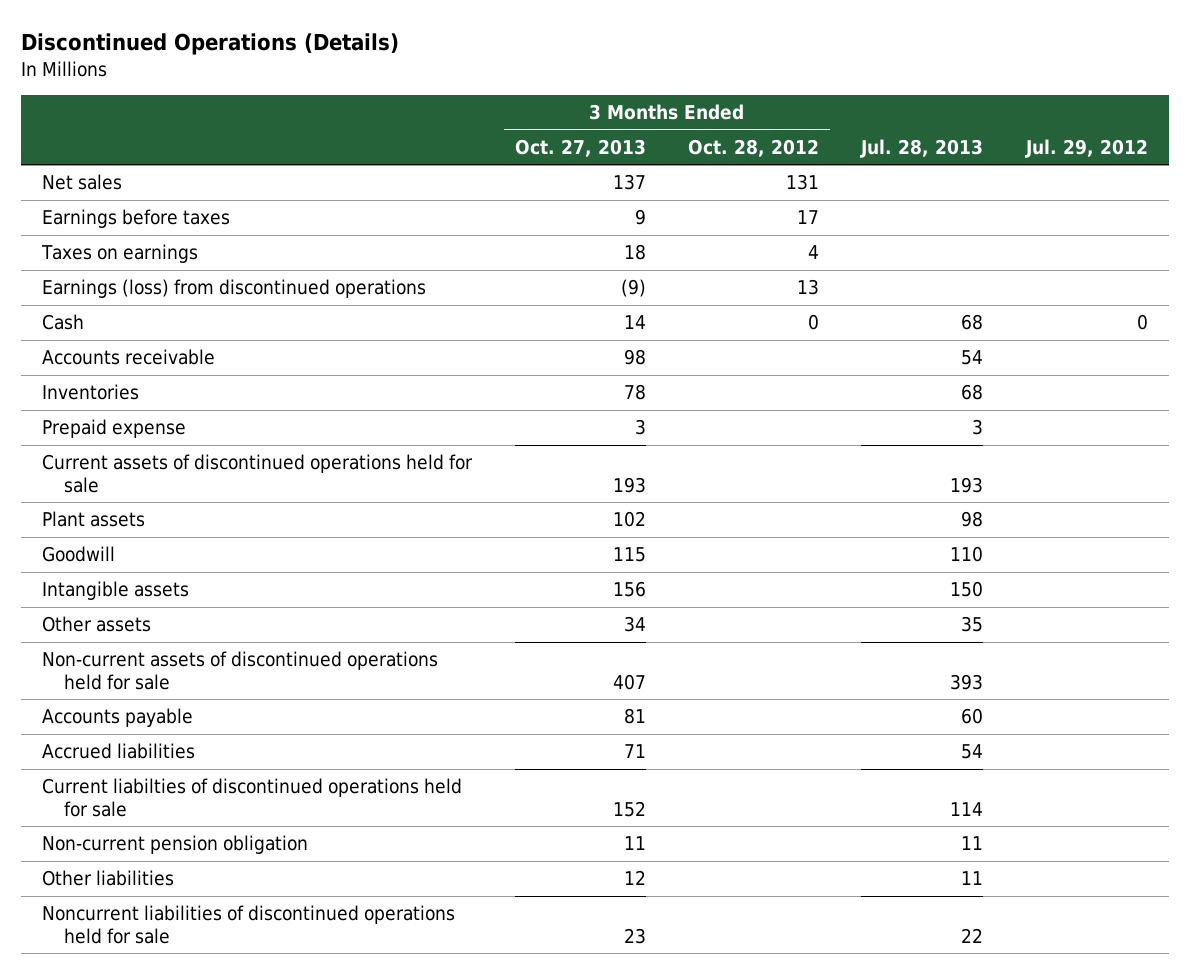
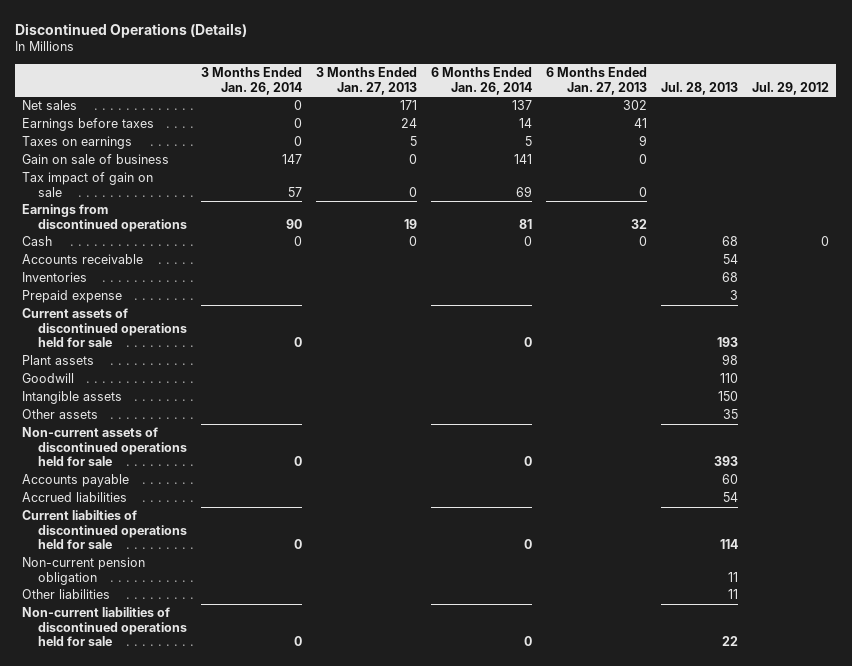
- | 3 Months Ended Oct. 27, 2013 | 3 Months Ended Oct. 28, 2012 | Jul. 28, 2013 | Jul. 29, 2012
+ | 3 Months Ended Jan. 26, 2014 | 3 Months Ended Jan. 27, 2013 | 6 Months Ended Jan. 26, 2014 | 6 Months Ended Jan. 27, 2013 | Jul. 28, 2013 | Jul. 29, 2012
- Earnings (loss) from discontinued operations | (9) | 13 | |
+ Gain on sale of business | 147 | 0 | 141 | 0 | |
+ Tax impact of gain on sale | 57 | 0 | 69 | 0 | |
+ Earnings from discontinued operations | 90 | 19 | 81 | 32 | |
- Noncurrent liabilities of discontinued operations held for sale | 23 | | 22 |
+ Non-current liabilities of discontinued operations held for sale | 0 | | 0 | | 22 |

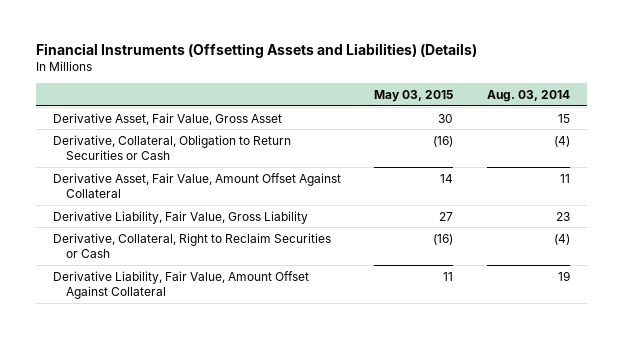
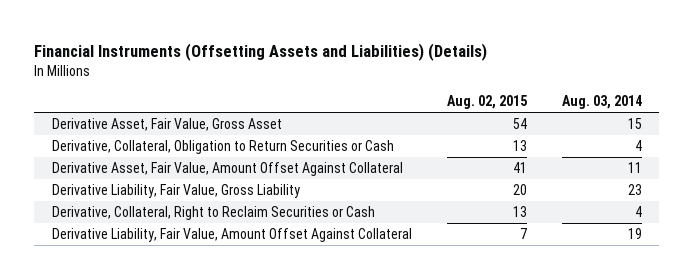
- | May 03, 2015 | Aug. 03, 2014
+ | Aug. 02, 2015 | Aug. 03, 2014
- Derivative, Collateral, Obligation to Return Securities or Cash | (16) | (4)
+ Derivative, Collateral, Obligation to Return Securities or Cash | 13 | 4
- Derivative, Collateral, Right to Reclaim Securities or Cash | (16) | (4)
+ Derivative, Collateral, Right to Reclaim Securities or Cash | 13 | 4

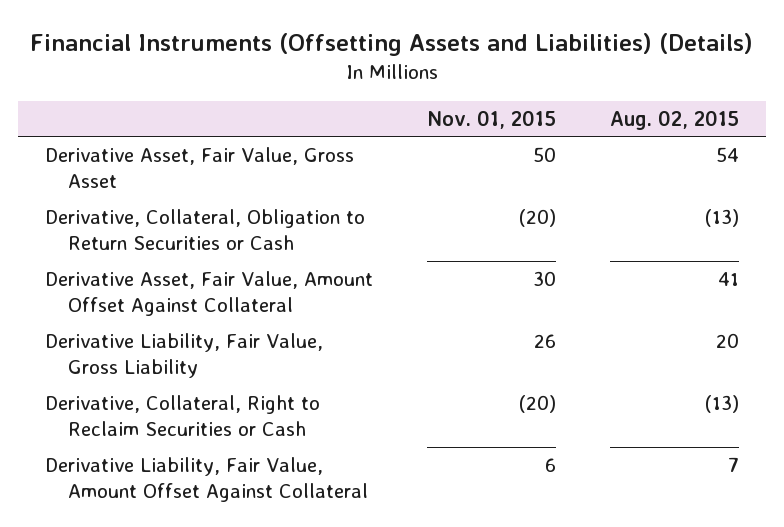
- | Aug. 02, 2015 | Aug. 03, 2014
+ | Nov. 01, 2015 | Aug. 02, 2015
- Derivative, Collateral, Obligation to Return Securities or Cash | 13 | 4
+ Derivative, Collateral, Obligation to Return Securities or Cash | (20) | (13)
- Derivative, Collateral, Right to Reclaim Securities or Cash | 13 | 4
+ Derivative, Collateral, Right to Reclaim Securities or Cash | (20) | (13)

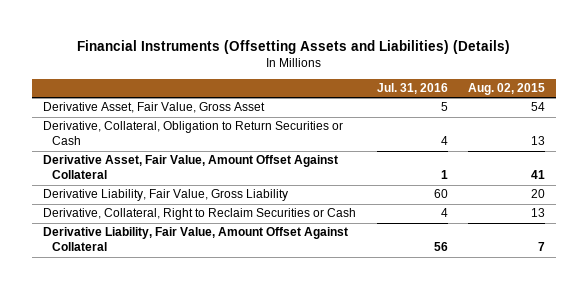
- | Nov. 01, 2015 | Aug. 02, 2015
+ | Jul. 31, 2016 | Aug. 02, 2015
- Derivative, Collateral, Obligation to Return Securities or Cash | (20) | (13)
+ Derivative, Collateral, Obligation to Return Securities or Cash | 4 | 13
- Derivative, Collateral, Right to Reclaim Securities or Cash | (20) | (13)
+ Derivative, Collateral, Right to Reclaim Securities or Cash | 4 | 13

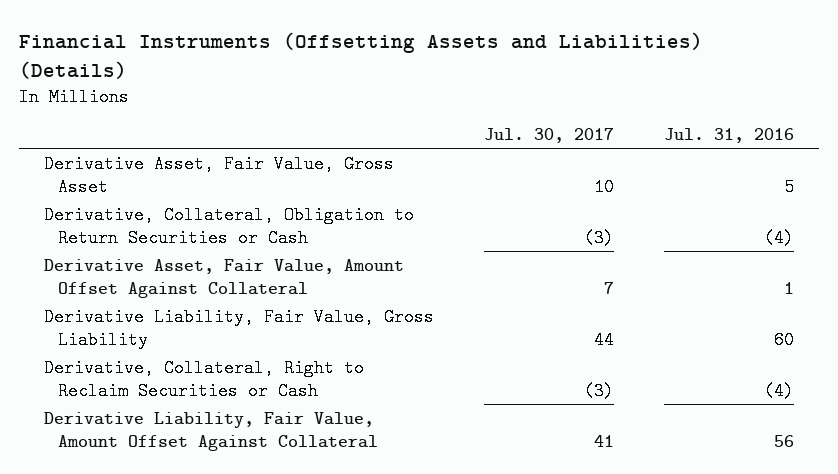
- | Jul. 31, 2016 | Aug. 02, 2015
+ | Jul. 30, 2017 | Jul. 31, 2016
- Derivative, Collateral, Obligation to Return Securities or Cash | 4 | 13
+ Derivative, Collateral, Obligation to Return Securities or Cash | (3) | (4)
- Derivative, Collateral, Right to Reclaim Securities or Cash | 4 | 13
+ Derivative, Collateral, Right to Reclaim Securities or Cash | (3) | (4)

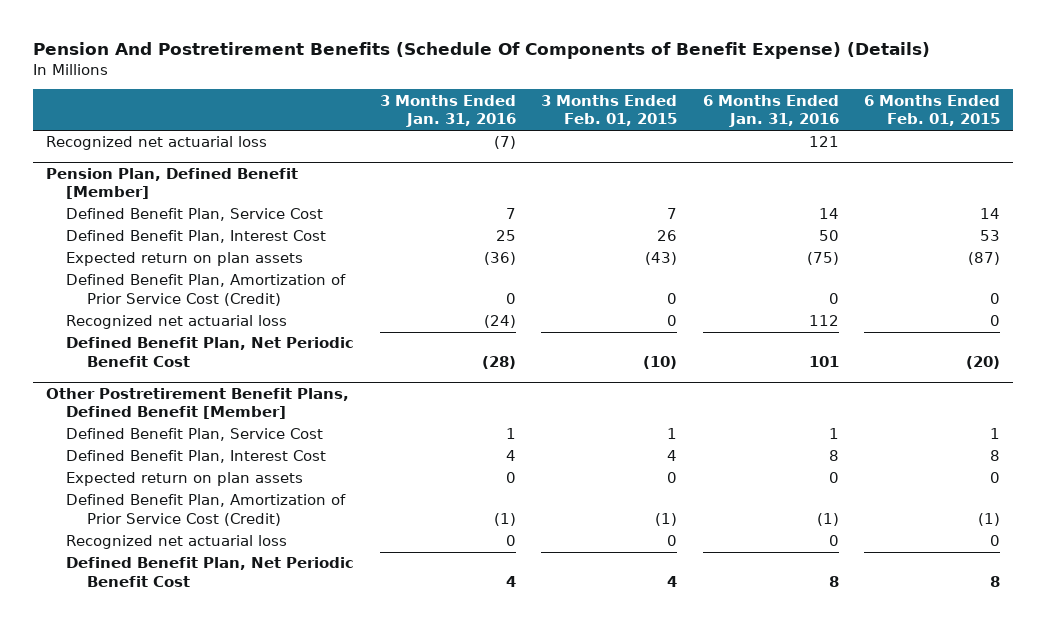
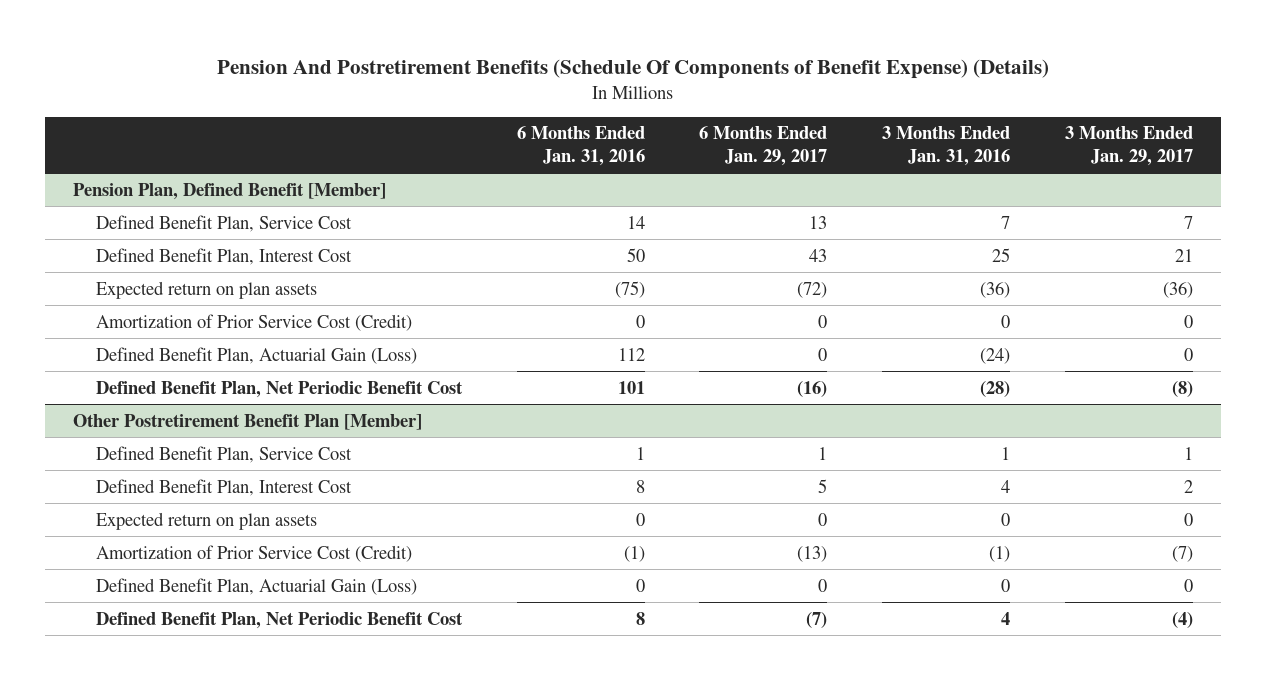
- | 3 Months Ended Jan. 31, 2016 | 3 Months Ended Feb. 01, 2015 | 6 Months Ended Jan. 31, 2016 | 6 Months Ended Feb. 01, 2015
+ | 6 Months Ended Jan. 31, 2016 | 6 Months Ended Jan. 29, 2017 | 3 Months Ended Jan. 31, 2016 | 3 Months Ended Jan. 29, 2017
- Recognized net actuarial loss | (7) | | 121 |
@ Pension Plan, Defined Benefit [Member]
- Defined Benefit Plan, Amortization of Prior Service Cost (Credit) | 0 | 0 | 0 | 0
- Recognized net actuarial loss | (24) | 0 | 112 | 0
+ Amortization of Prior Service Cost (Credit) | 0 | 0 | 0 | 0
+ Defined Benefit Plan, Actuarial Gain (Loss) | 112 | 0 | (24) | 0
- Other Postretirement Benefit Plans, Defined Benefit [Member]
+ Other Postretirement Benefit Plan [Member]
- Defined Benefit Plan, Amortization of Prior Service Cost (Credit) | (1) | (1) | (1) | (1)
- Recognized net actuarial loss | 0 | 0 | 0 | 0
+ Amortization of Prior Service Cost (Credit) | (1) | (13) | (1) | (7)
+ Defined Benefit Plan, Actuarial Gain (Loss) | 0 | 0 | 0 | 0

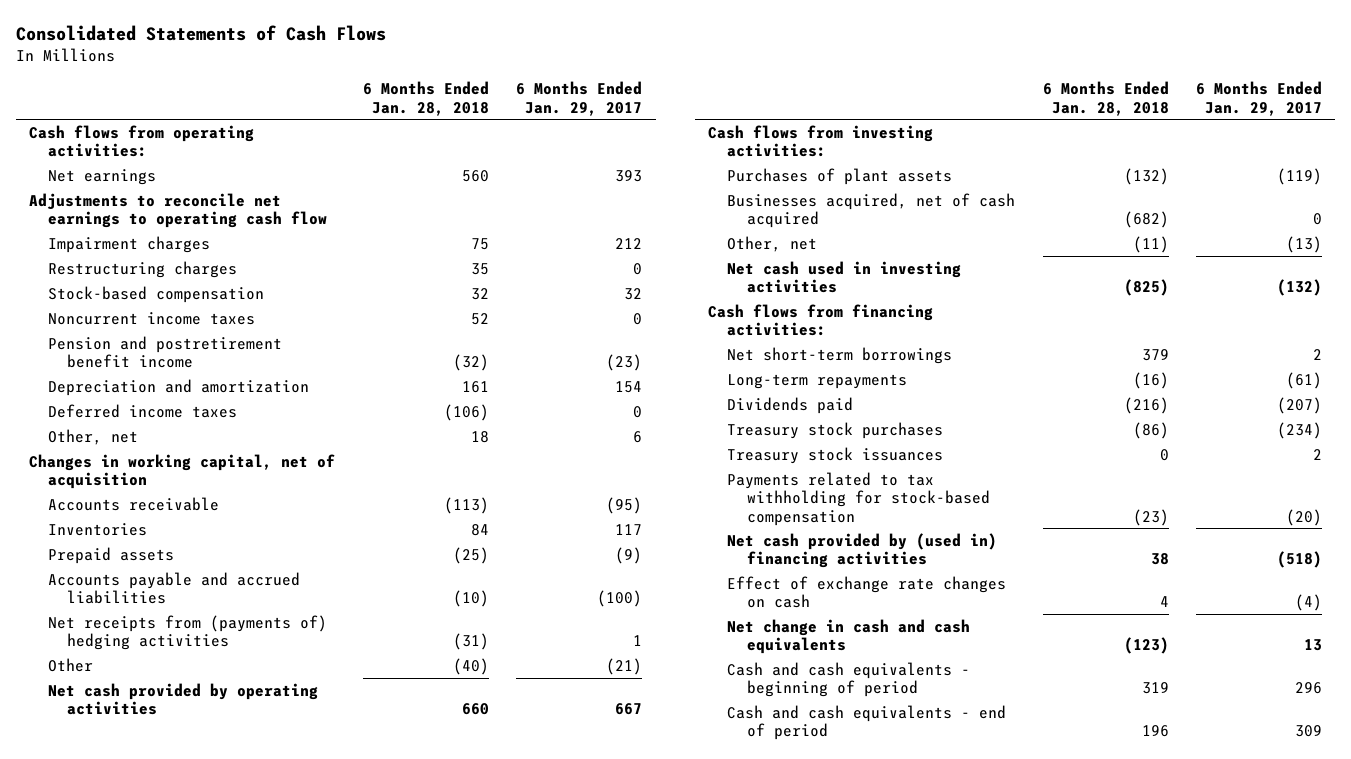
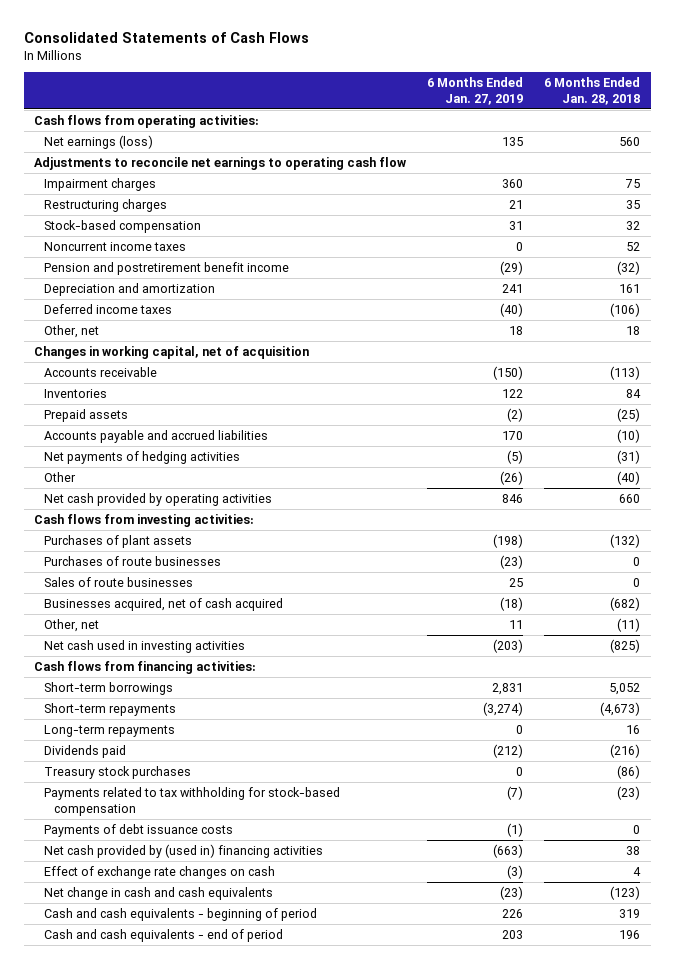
- | 6 Months Ended Jan. 28, 2018 | 6 Months Ended Jan. 29, 2017
+ | 6 Months Ended Jan. 27, 2019 | 6 Months Ended Jan. 28, 2018
- Net earnings | 560 | 393
+ Net earnings (loss) | 135 | 560
- Net receipts from (payments of) hedging activities | (31) | 1
+ Net payments of hedging activities | (5) | (31)
+ Purchases of route businesses | (23) | 0
+ Sales of route businesses | 25 | 0
- Net short-term borrowings | 379 | 2
- Long-term repayments | (16) | (61)
+ Short-term borrowings | 2,831 | 5,052
+ Short-term repayments | (3,274) | (4,673)
+ Long-term repayments | 0 | 16
- Treasury stock issuances | 0 | 2
+ Payments of debt issuance costs | (1) | 0

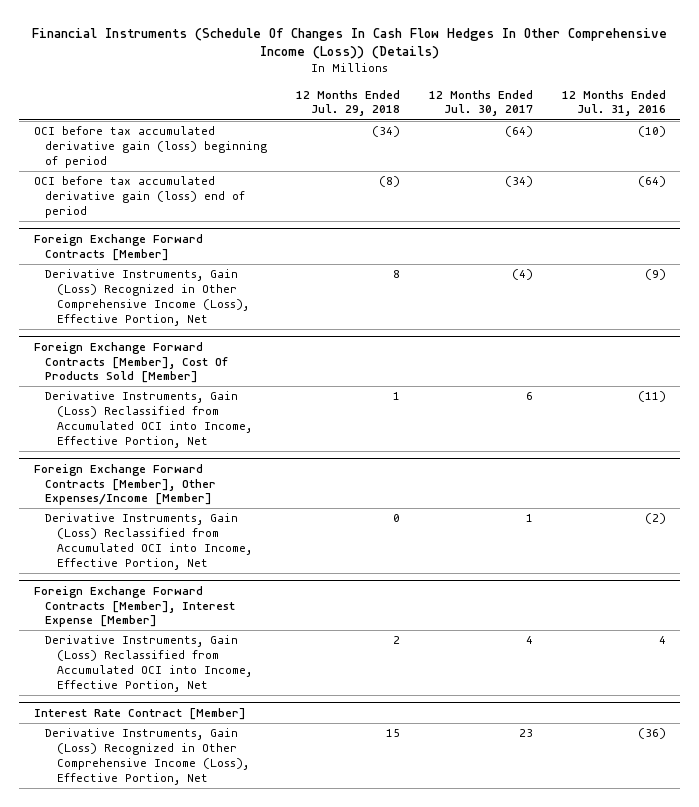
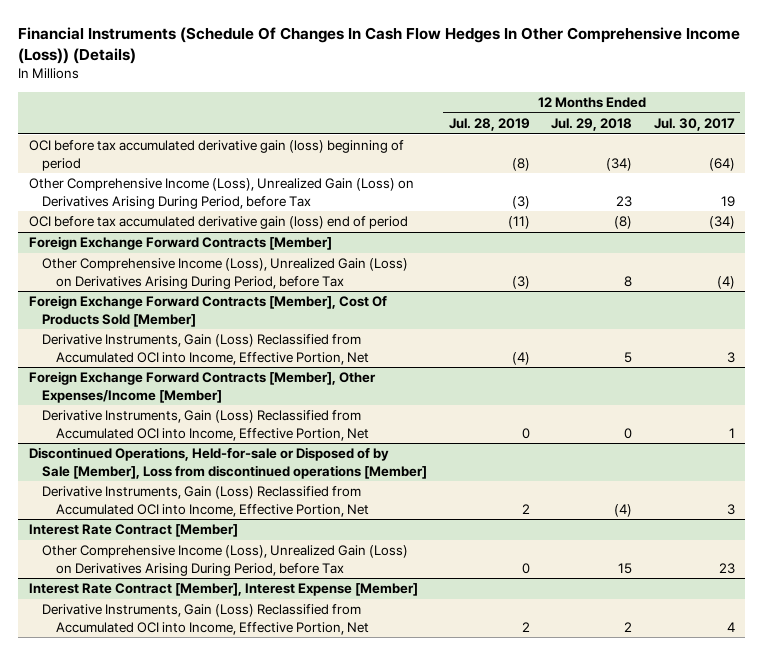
- | 12 Months Ended Jul. 29, 2018 | 12 Months Ended Jul. 30, 2017 | 12 Months Ended Jul. 31, 2016
+ | 12 Months Ended Jul. 28, 2019 | 12 Months Ended Jul. 29, 2018 | 12 Months Ended Jul. 30, 2017
+ Other Comprehensive Income (Loss), Unrealized Gain (Loss) on Derivatives Arising During Period, before Tax | (3) | 23 | 19
@ Foreign Exchange Forward Contracts [Member]
- Derivative Instruments, Gain (Loss) Recognized in Other Comprehensive Income (Loss), Effective Portion, Net | 8 | (4) | (9)
+ Other Comprehensive Income (Loss), Unrealized Gain (Loss) on Derivatives Arising During Period, before Tax | (3) | 8 | (4)
@ Foreign Exchange Forward Contracts [Member], Cost Of Products Sold [Member]
- Derivative Instruments, Gain (Loss) Reclassified from Accumulated OCI into Income, Effective Portion, Net | 1 | 6 | (11)
+ Derivative Instruments, Gain (Loss) Reclassified from Accumulated OCI into Income, Effective Portion, Net | (4) | 5 | 3
- Foreign Exchange Forward Contracts [Member], Interest Expense [Member]
- Derivative Instruments, Gain (Loss) Reclassified from Accumulated OCI into Income, Effective Portion, Net | 2 | 4 | 4
+ Discontinued Operations, Held-for-sale or Disposed of by Sale [Member], Loss from discontinued operations [Member]
+ Derivative Instruments, Gain (Loss) Reclassified from Accumulated OCI into Income, Effective Portion, Net | 2 | (4) | 3
@ Interest Rate Contract [Member]
- Derivative Instruments, Gain (Loss) Recognized in Other Comprehensive Income (Loss), Effective Portion, Net | 15 | 23 | (36)
+ Other Comprehensive Income (Loss), Unrealized Gain (Loss) on Derivatives Arising During Period, before Tax | 0 | 15 | 23
+ Interest Rate Contract [Member], Interest Expense [Member]
+ Derivative Instruments, Gain (Loss) Reclassified from Accumulated OCI into Income, Effective Portion, Net | 2 | 2 | 4

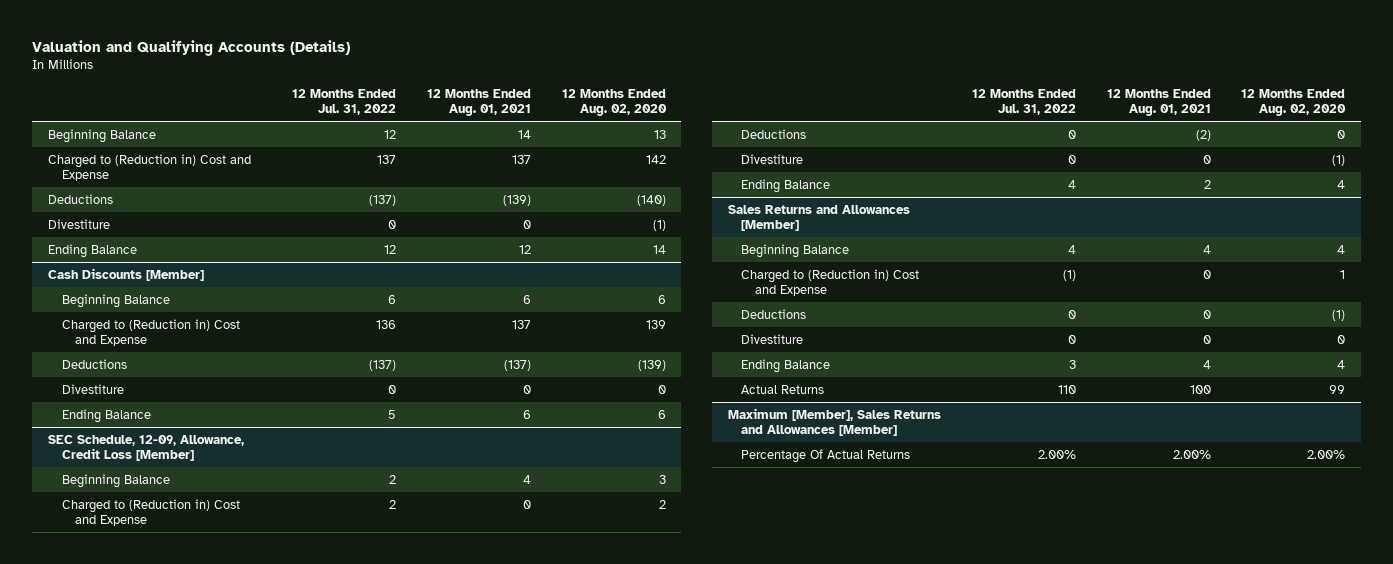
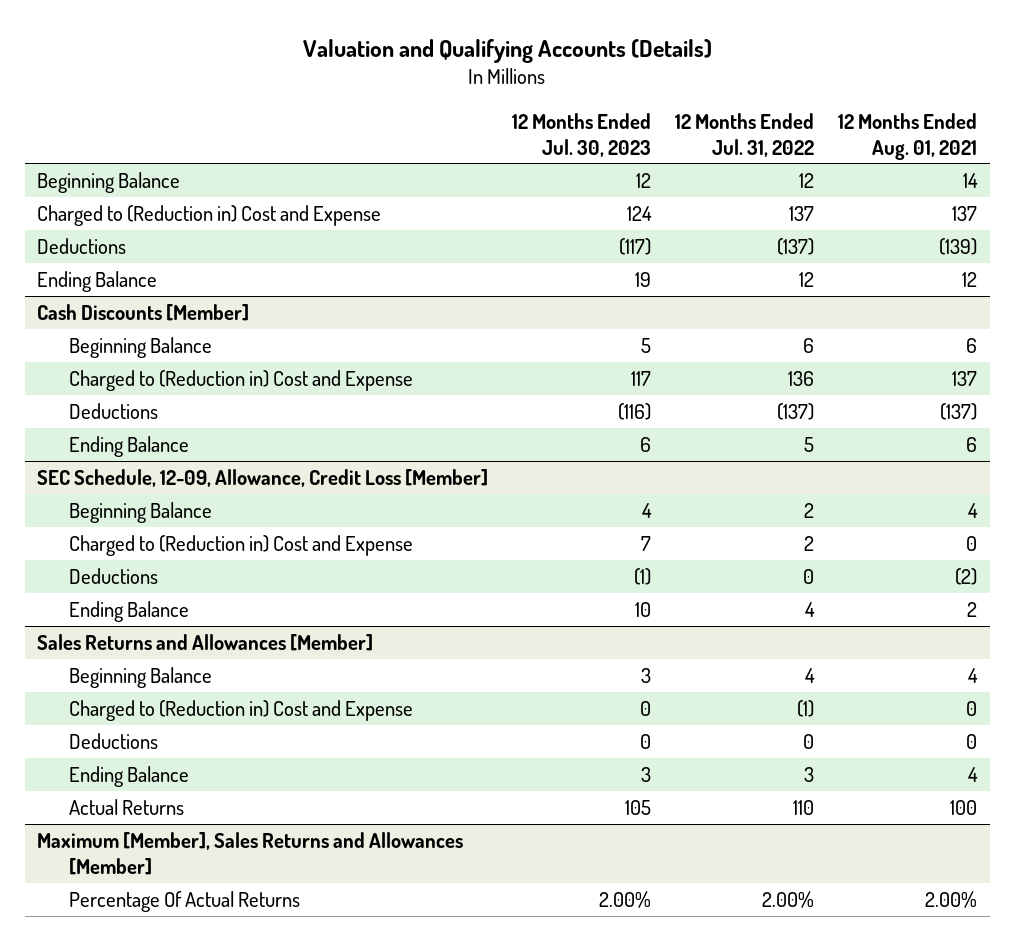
- | 12 Months Ended Jul. 31, 2022 | 12 Months Ended Aug. 01, 2021 | 12 Months Ended Aug. 02, 2020
+ | 12 Months Ended Jul. 30, 2023 | 12 Months Ended Jul. 31, 2022 | 12 Months Ended Aug. 01, 2021
- Divestiture | 0 | 0 | (1)
@ Cash Discounts [Member]
- Divestiture | 0 | 0 | 0
@ SEC Schedule, 12-09, Allowance, Credit Loss [Member]
- Divestiture | 0 | 0 | (1)
@ Sales Returns and Allowances [Member]
- Divestiture | 0 | 0 | 0

